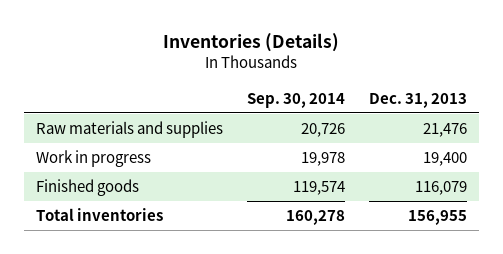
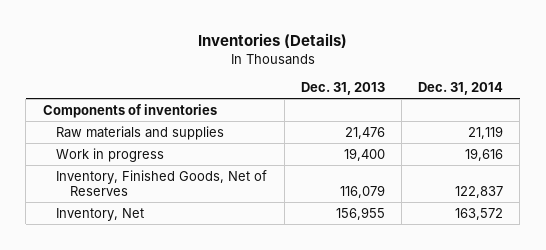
- | Sep. 30, 2014 | Dec. 31, 2013
+ | Dec. 31, 2013 | Dec. 31, 2014
+ Components of inventories
- Finished goods | 119,574 | 116,079
- Total inventories | 160,278 | 156,955
+ Inventory, Finished Goods, Net of Reserves | 116,079 | 122,837
+ Inventory, Net | 156,955 | 163,572

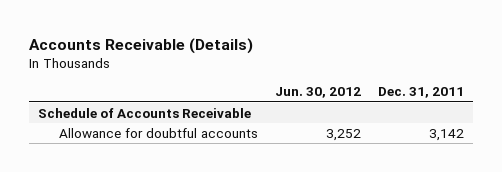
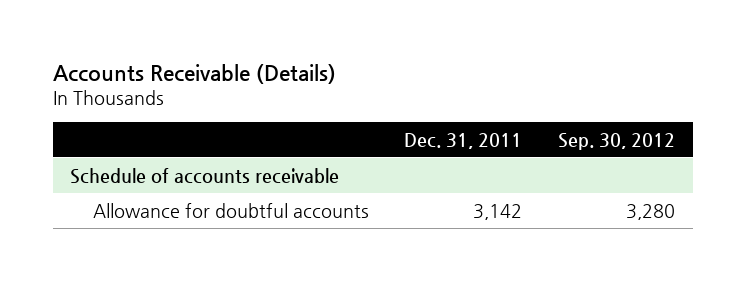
- | Jun. 30, 2012 | Dec. 31, 2011
+ | Dec. 31, 2011 | Sep. 30, 2012
- Schedule of Accounts Receivable
+ Schedule of accounts receivable

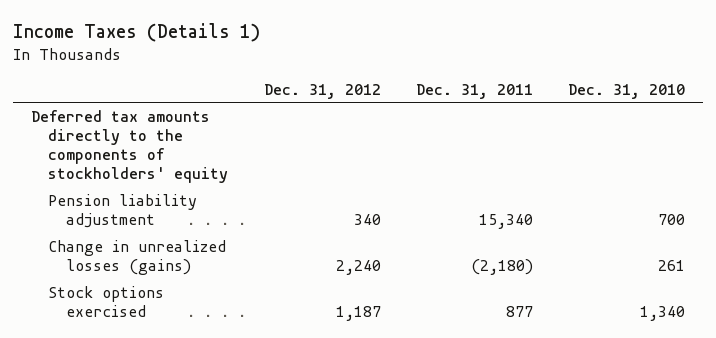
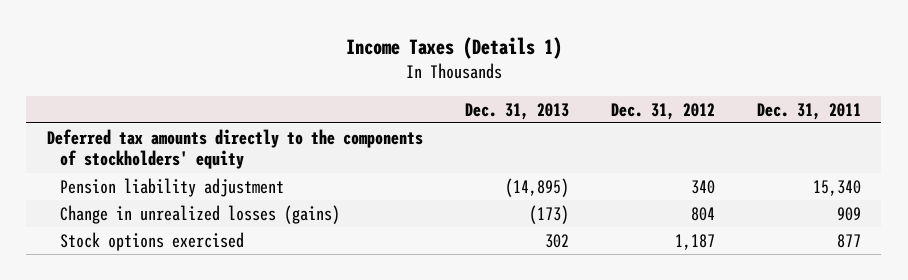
- | Dec. 31, 2012 | Dec. 31, 2011 | Dec. 31, 2010
+ | Dec. 31, 2013 | Dec. 31, 2012 | Dec. 31, 2011
- Change in unrealized losses (gains) | 2,240 | (2,180) | 261
+ Change in unrealized losses (gains) | (173) | 804 | 909

